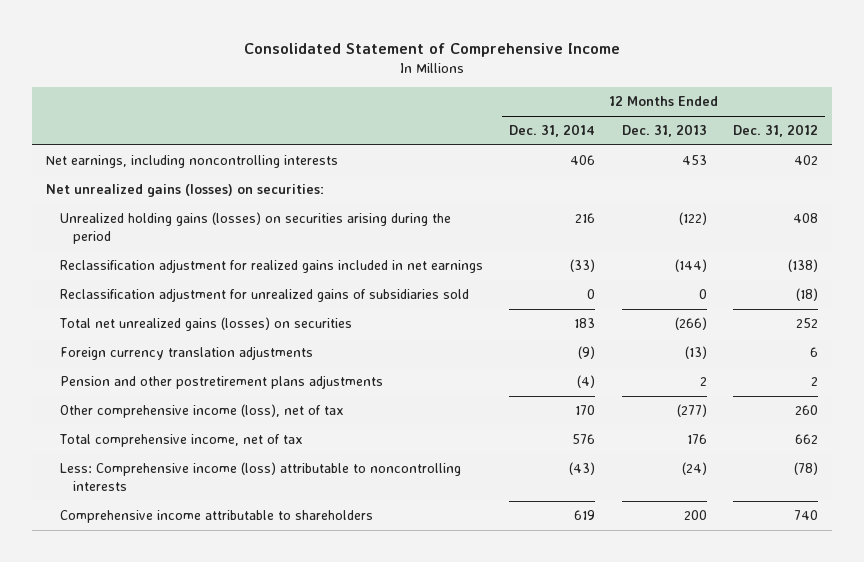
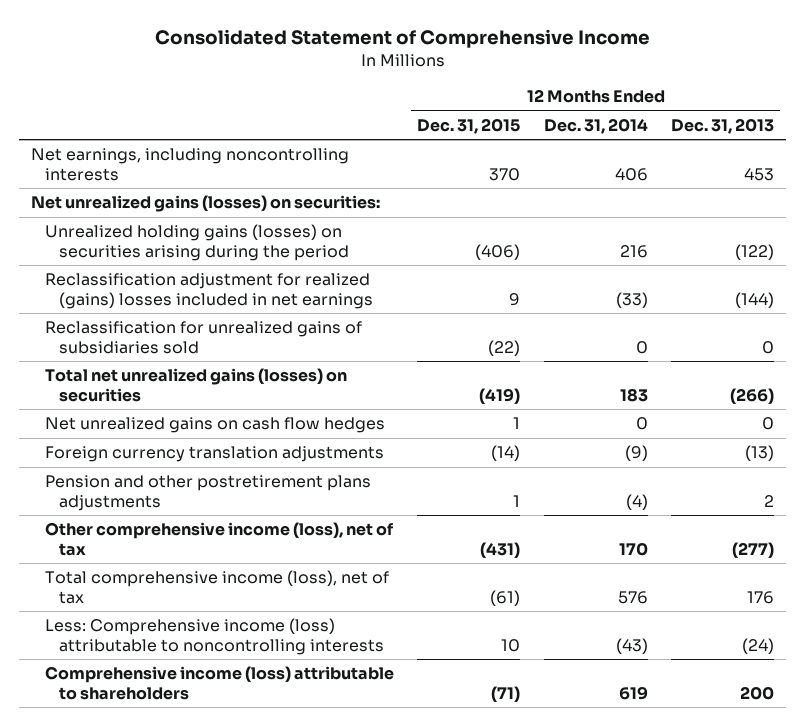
- | 12 Months Ended Dec. 31, 2014 | 12 Months Ended Dec. 31, 2013 | 12 Months Ended Dec. 31, 2012
+ | 12 Months Ended Dec. 31, 2015 | 12 Months Ended Dec. 31, 2014 | 12 Months Ended Dec. 31, 2013
- Reclassification adjustment for realized gains included in net earnings | (33) | (144) | (138)
- Reclassification adjustment for unrealized gains of subsidiaries sold | 0 | 0 | (18)
+ Reclassification adjustment for realized (gains) losses included in net earnings | 9 | (33) | (144)
+ Reclassification for unrealized gains of subsidiaries sold | (22) | 0 | 0
+ Net unrealized gains on cash flow hedges | 1 | 0 | 0
- Total comprehensive income, net of tax | 576 | 176 | 662
+ Total comprehensive income (loss), net of tax | (61) | 576 | 176
- Comprehensive income attributable to shareholders | 619 | 200 | 740
+ Comprehensive income (loss) attributable to shareholders | (71) | 619 | 200

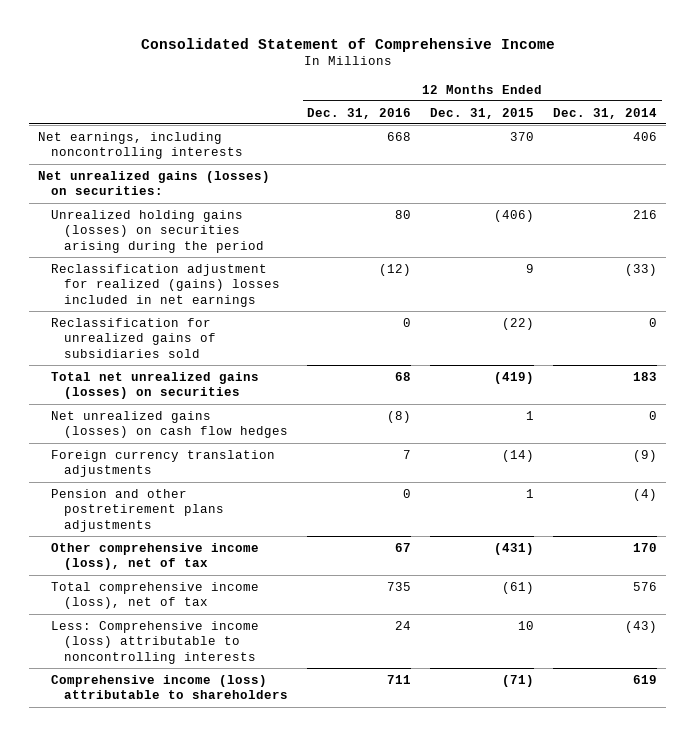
- | 12 Months Ended Dec. 31, 2015 | 12 Months Ended Dec. 31, 2014 | 12 Months Ended Dec. 31, 2013
+ | 12 Months Ended Dec. 31, 2016 | 12 Months Ended Dec. 31, 2015 | 12 Months Ended Dec. 31, 2014
- Net unrealized gains on cash flow hedges | 1 | 0 | 0
+ Net unrealized gains (losses) on cash flow hedges | (8) | 1 | 0

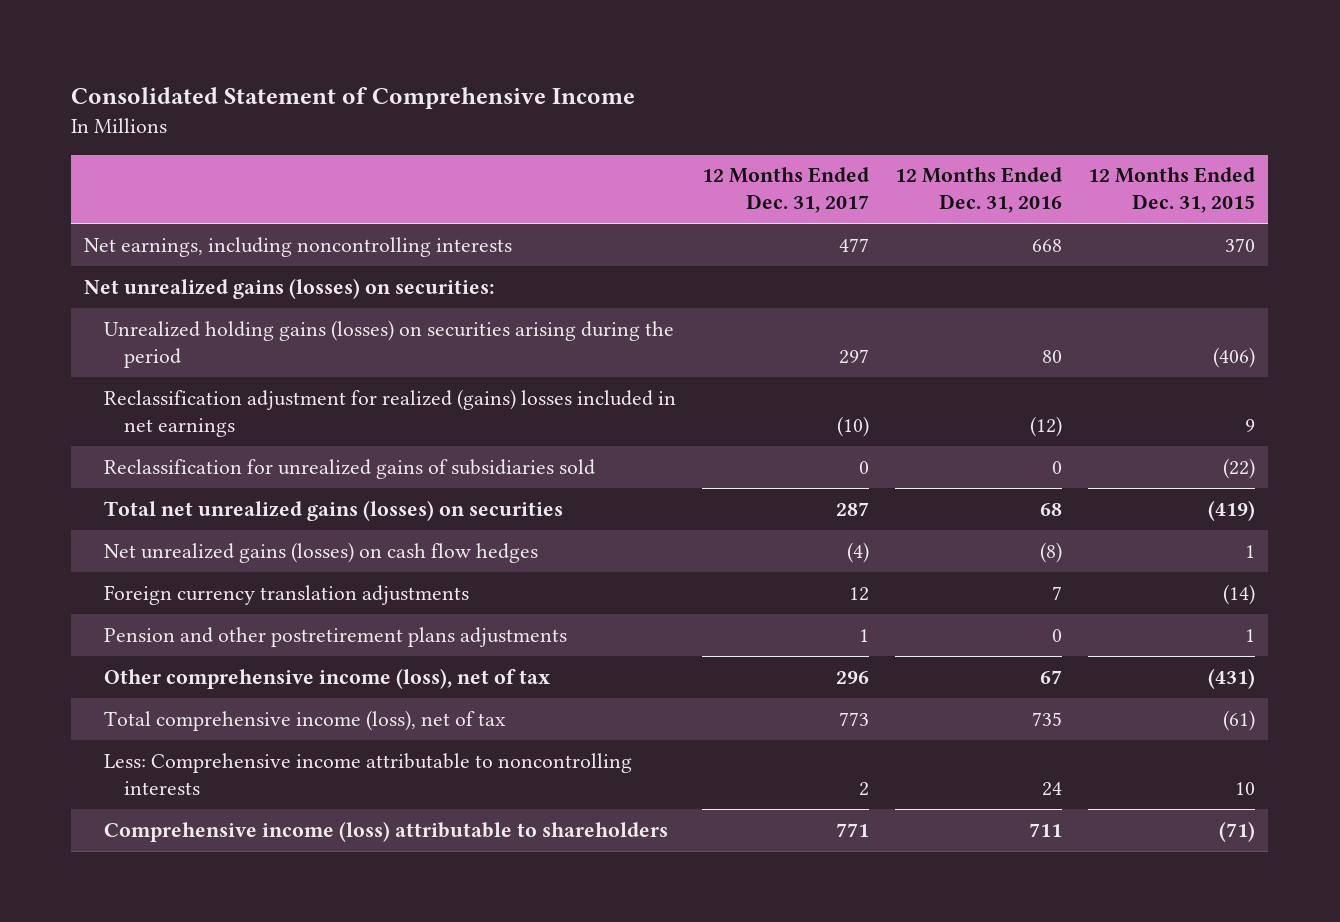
- | 12 Months Ended Dec. 31, 2016 | 12 Months Ended Dec. 31, 2015 | 12 Months Ended Dec. 31, 2014
+ | 12 Months Ended Dec. 31, 2017 | 12 Months Ended Dec. 31, 2016 | 12 Months Ended Dec. 31, 2015
- Less: Comprehensive income (loss) attributable to noncontrolling interests | 24 | 10 | (43)
+ Less: Comprehensive income attributable to noncontrolling interests | 2 | 24 | 10

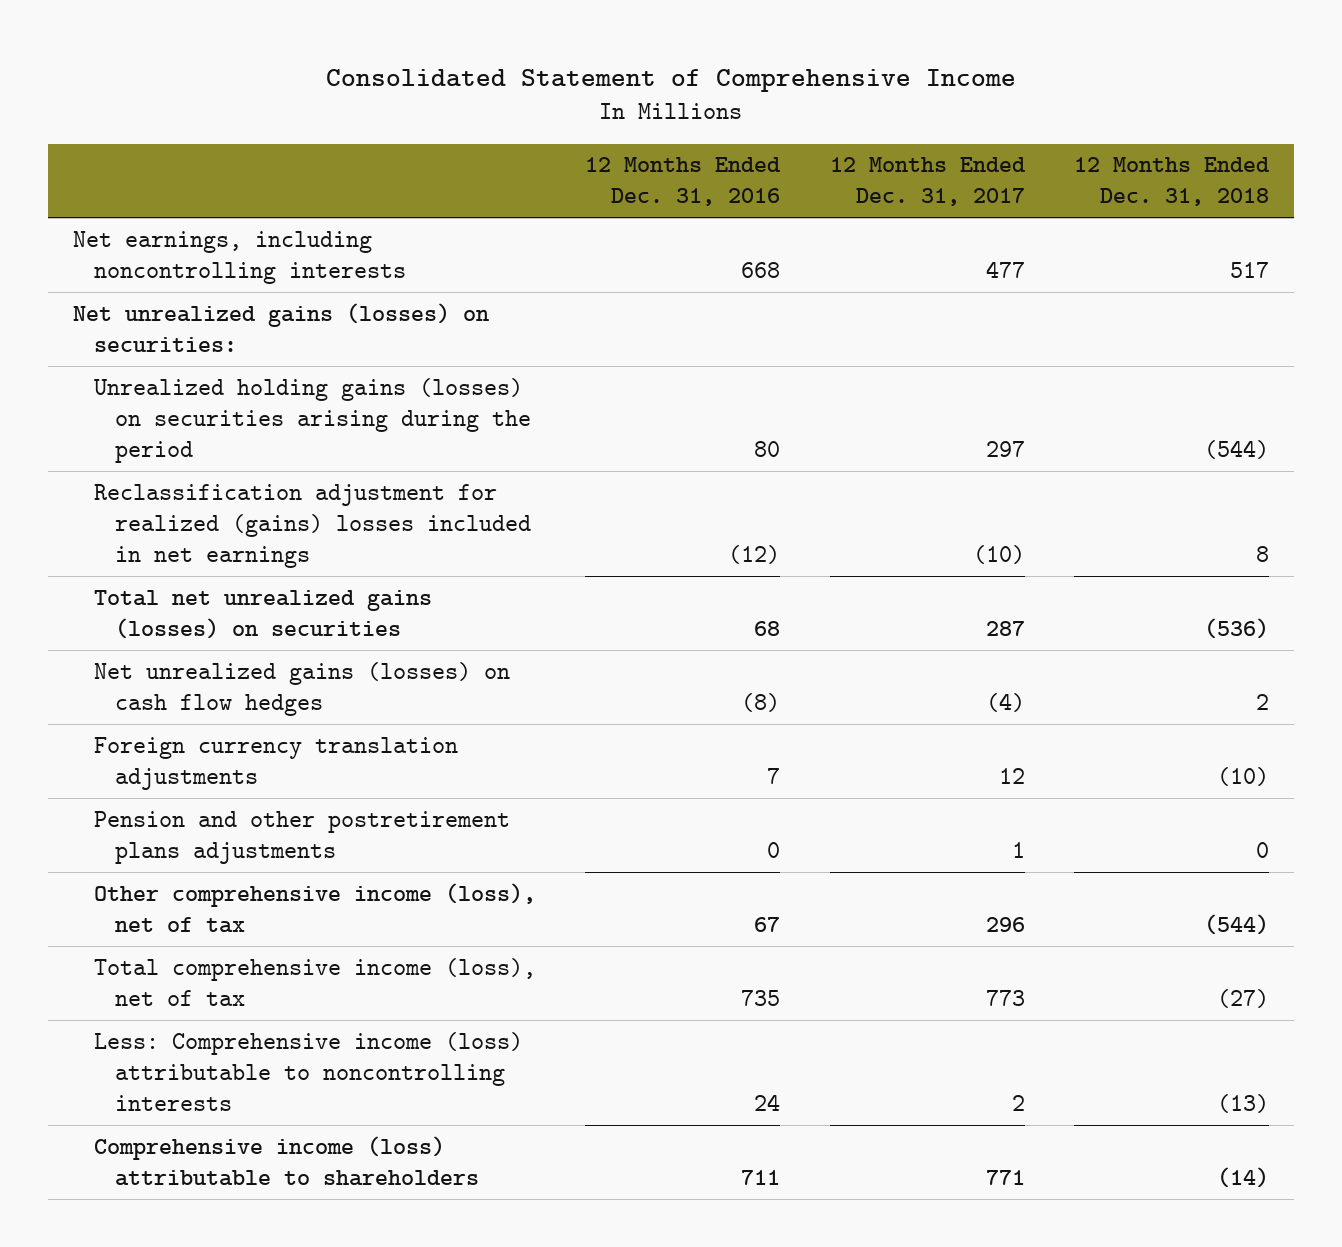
- | 12 Months Ended Dec. 31, 2017 | 12 Months Ended Dec. 31, 2016 | 12 Months Ended Dec. 31, 2015
+ | 12 Months Ended Dec. 31, 2016 | 12 Months Ended Dec. 31, 2017 | 12 Months Ended Dec. 31, 2018
- Reclassification for unrealized gains of subsidiaries sold | 0 | 0 | (22)
- Less: Comprehensive income attributable to noncontrolling interests | 2 | 24 | 10
+ Less: Comprehensive income (loss) attributable to noncontrolling interests | 24 | 2 | (13)

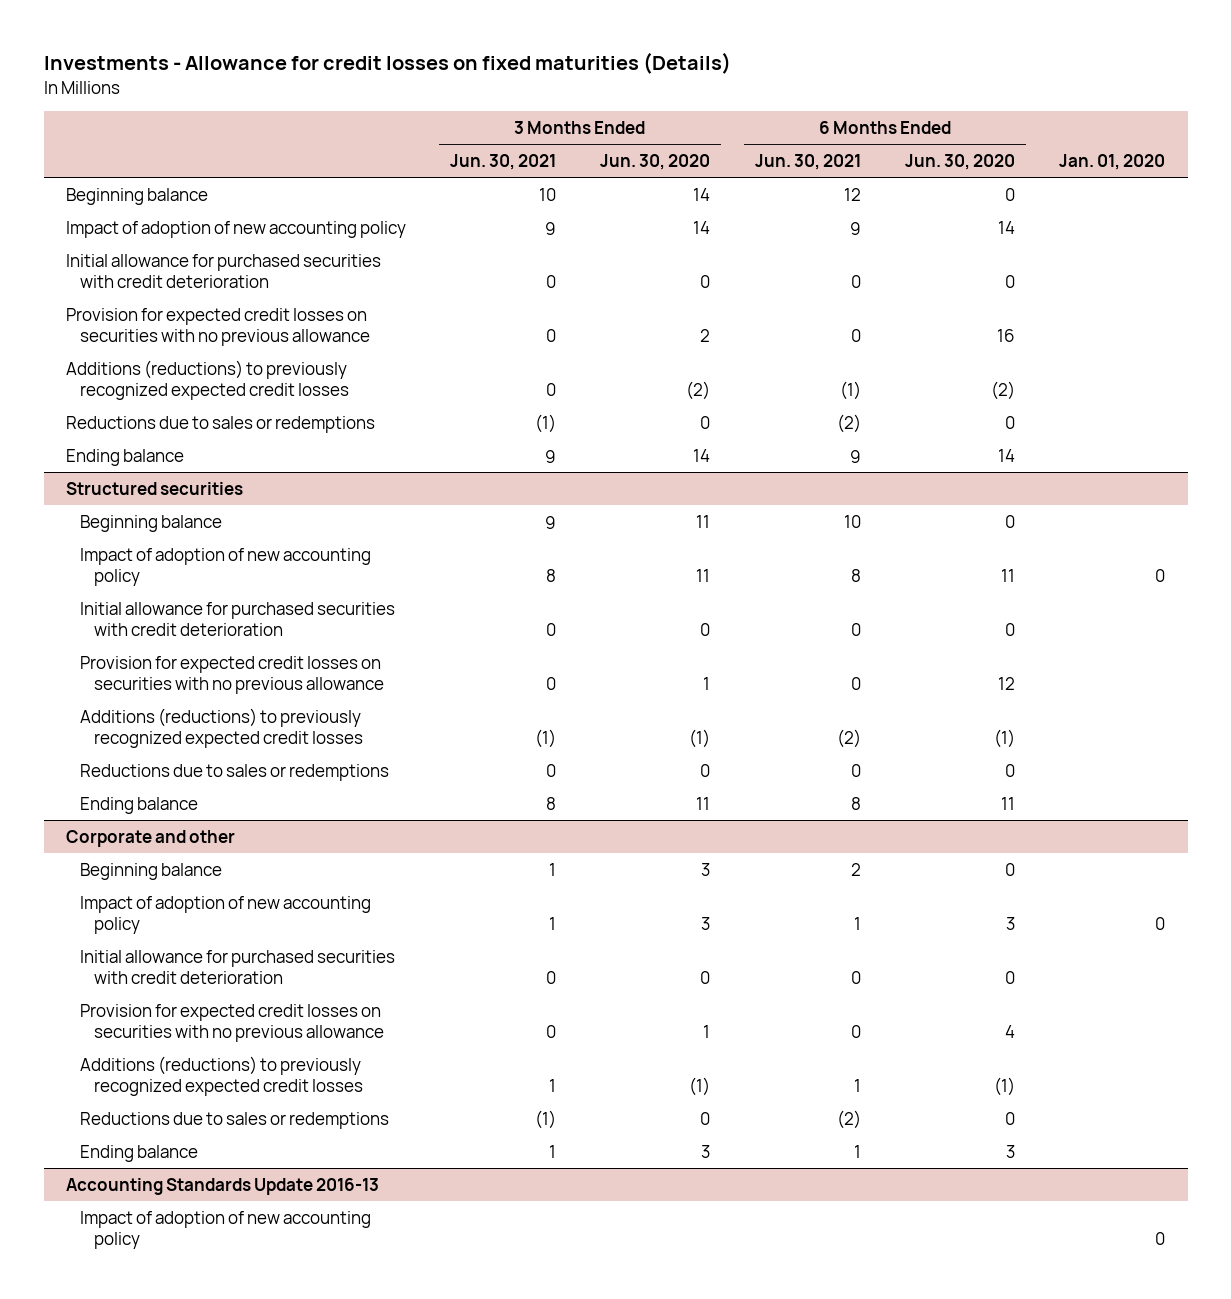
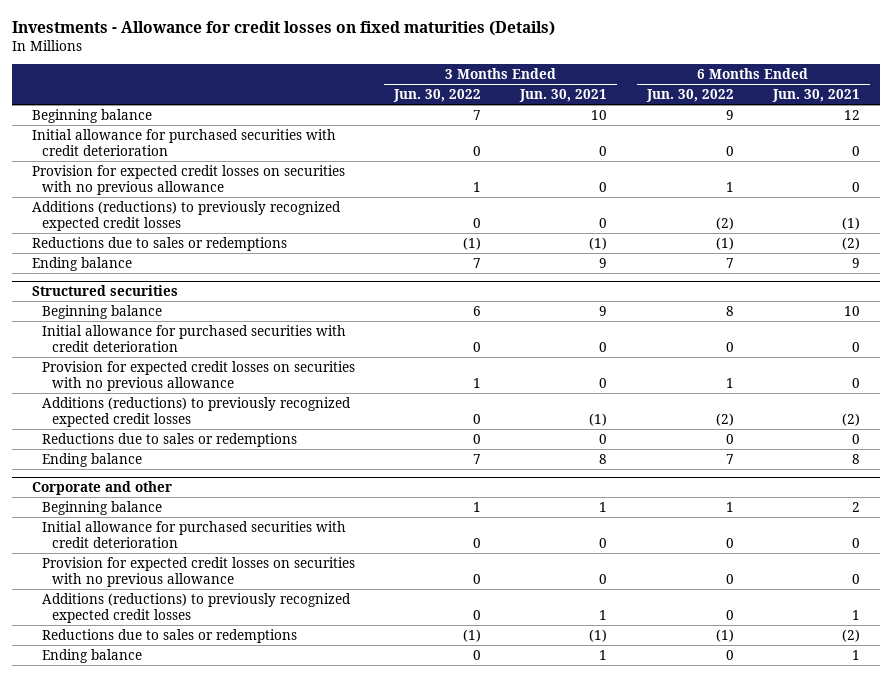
- | 3 Months Ended Jun. 30, 2021 | 3 Months Ended Jun. 30, 2020 | 6 Months Ended Jun. 30, 2021 | 6 Months Ended Jun. 30, 2020 | Jan. 01, 2020
+ | 3 Months Ended Jun. 30, 2022 | 3 Months Ended Jun. 30, 2021 | 6 Months Ended Jun. 30, 2022 | 6 Months Ended Jun. 30, 2021
- Impact of adoption of new accounting policy | 9 | 14 | 9 | 14 |
@ Structured securities
- Impact of adoption of new accounting policy | 8 | 11 | 8 | 11 | 0
@ Corporate and other
- Impact of adoption of new accounting policy | 1 | 3 | 1 | 3 | 0
- Accounting Standards Update 2016-13
- Impact of adoption of new accounting policy | | | | | 0

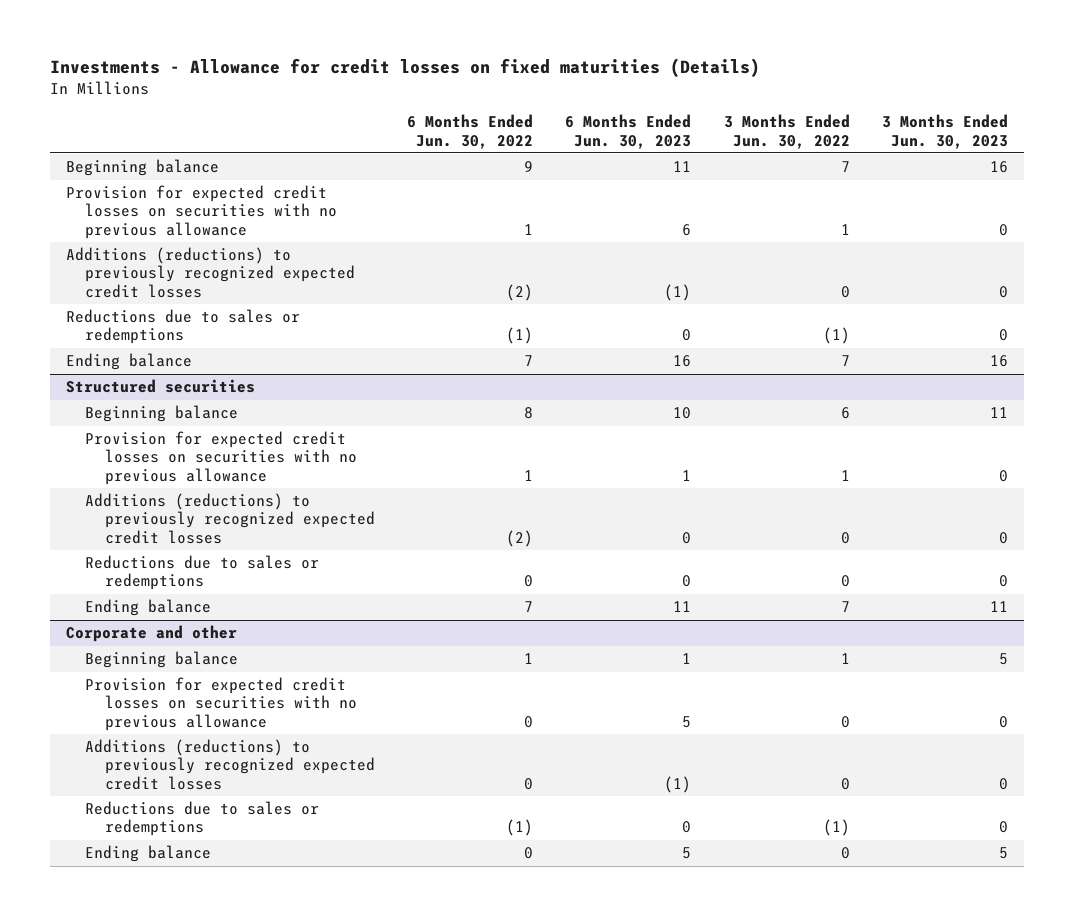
- | 3 Months Ended Jun. 30, 2022 | 3 Months Ended Jun. 30, 2021 | 6 Months Ended Jun. 30, 2022 | 6 Months Ended Jun. 30, 2021
+ | 6 Months Ended Jun. 30, 2022 | 6 Months Ended Jun. 30, 2023 | 3 Months Ended Jun. 30, 2022 | 3 Months Ended Jun. 30, 2023
- Initial allowance for purchased securities with credit deterioration | 0 | 0 | 0 | 0
@ Structured securities
- Initial allowance for purchased securities with credit deterioration | 0 | 0 | 0 | 0
@ Corporate and other
- Initial allowance for purchased securities with credit deterioration | 0 | 0 | 0 | 0

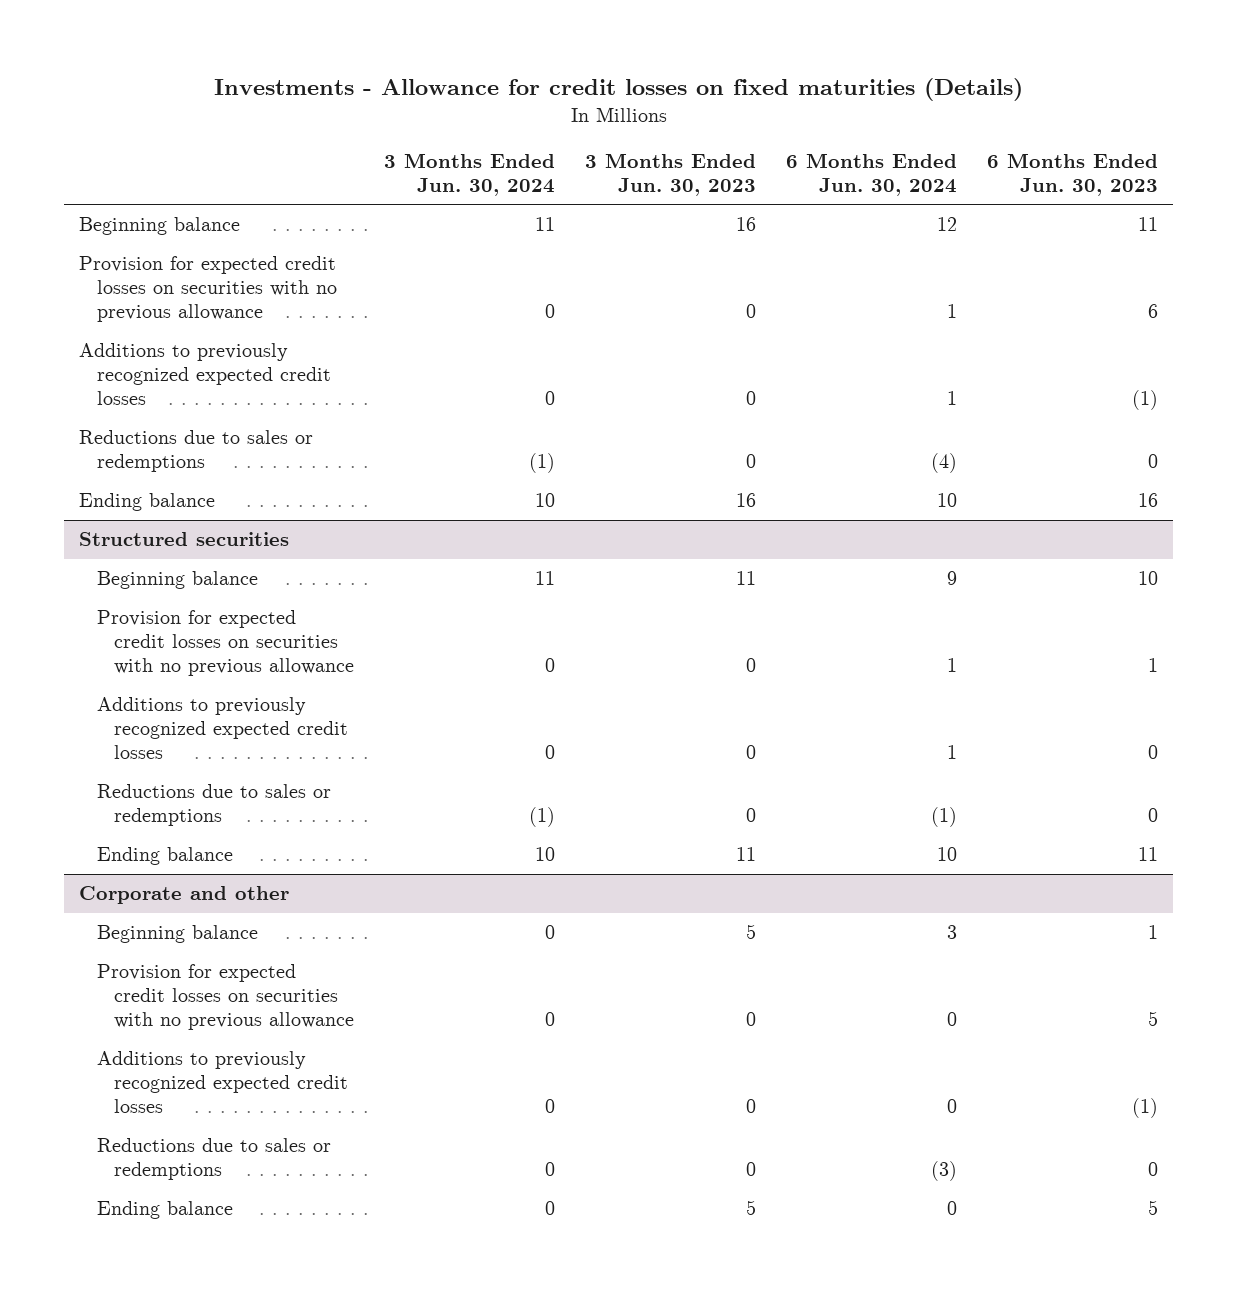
- | 6 Months Ended Jun. 30, 2022 | 6 Months Ended Jun. 30, 2023 | 3 Months Ended Jun. 30, 2022 | 3 Months Ended Jun. 30, 2023
+ | 3 Months Ended Jun. 30, 2024 | 3 Months Ended Jun. 30, 2023 | 6 Months Ended Jun. 30, 2024 | 6 Months Ended Jun. 30, 2023
- Additions (reductions) to previously recognized expected credit losses | (2) | (1) | 0 | 0
+ Additions to previously recognized expected credit losses | 0 | 0 | 1 | (1)
@ Structured securities
- Additions (reductions) to previously recognized expected credit losses | (2) | 0 | 0 | 0
+ Additions to previously recognized expected credit losses | 0 | 0 | 1 | 0
@ Corporate and other
- Additions (reductions) to previously recognized expected credit losses | 0 | (1) | 0 | 0
+ Additions to previously recognized expected credit losses | 0 | 0 | 0 | (1)

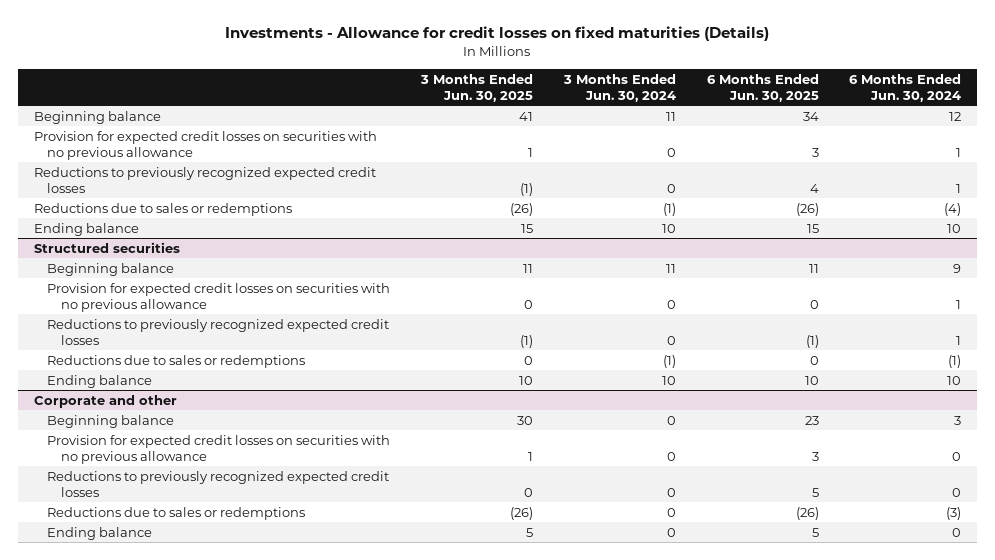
- | 3 Months Ended Jun. 30, 2024 | 3 Months Ended Jun. 30, 2023 | 6 Months Ended Jun. 30, 2024 | 6 Months Ended Jun. 30, 2023
+ | 3 Months Ended Jun. 30, 2025 | 3 Months Ended Jun. 30, 2024 | 6 Months Ended Jun. 30, 2025 | 6 Months Ended Jun. 30, 2024
- Additions to previously recognized expected credit losses | 0 | 0 | 1 | (1)
+ Reductions to previously recognized expected credit losses | (1) | 0 | 4 | 1
@ Structured securities
- Additions to previously recognized expected credit losses | 0 | 0 | 1 | 0
+ Reductions to previously recognized expected credit losses | (1) | 0 | (1) | 1
@ Corporate and other
- Additions to previously recognized expected credit losses | 0 | 0 | 0 | (1)
+ Reductions to previously recognized expected credit losses | 0 | 0 | 5 | 0

